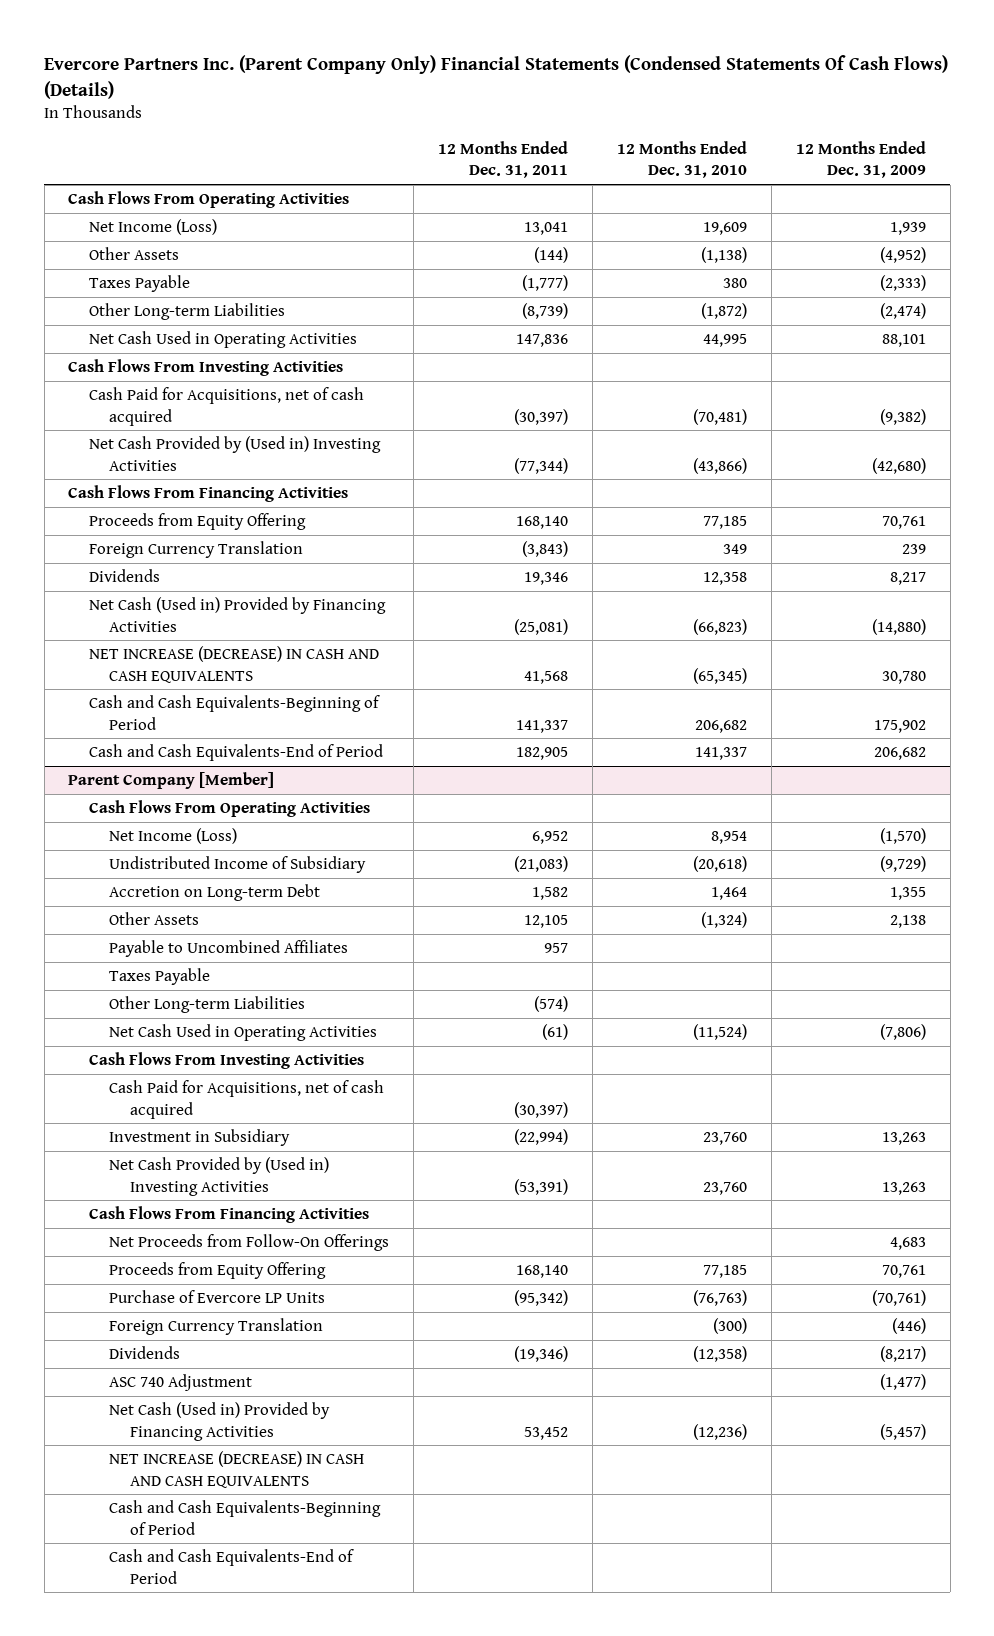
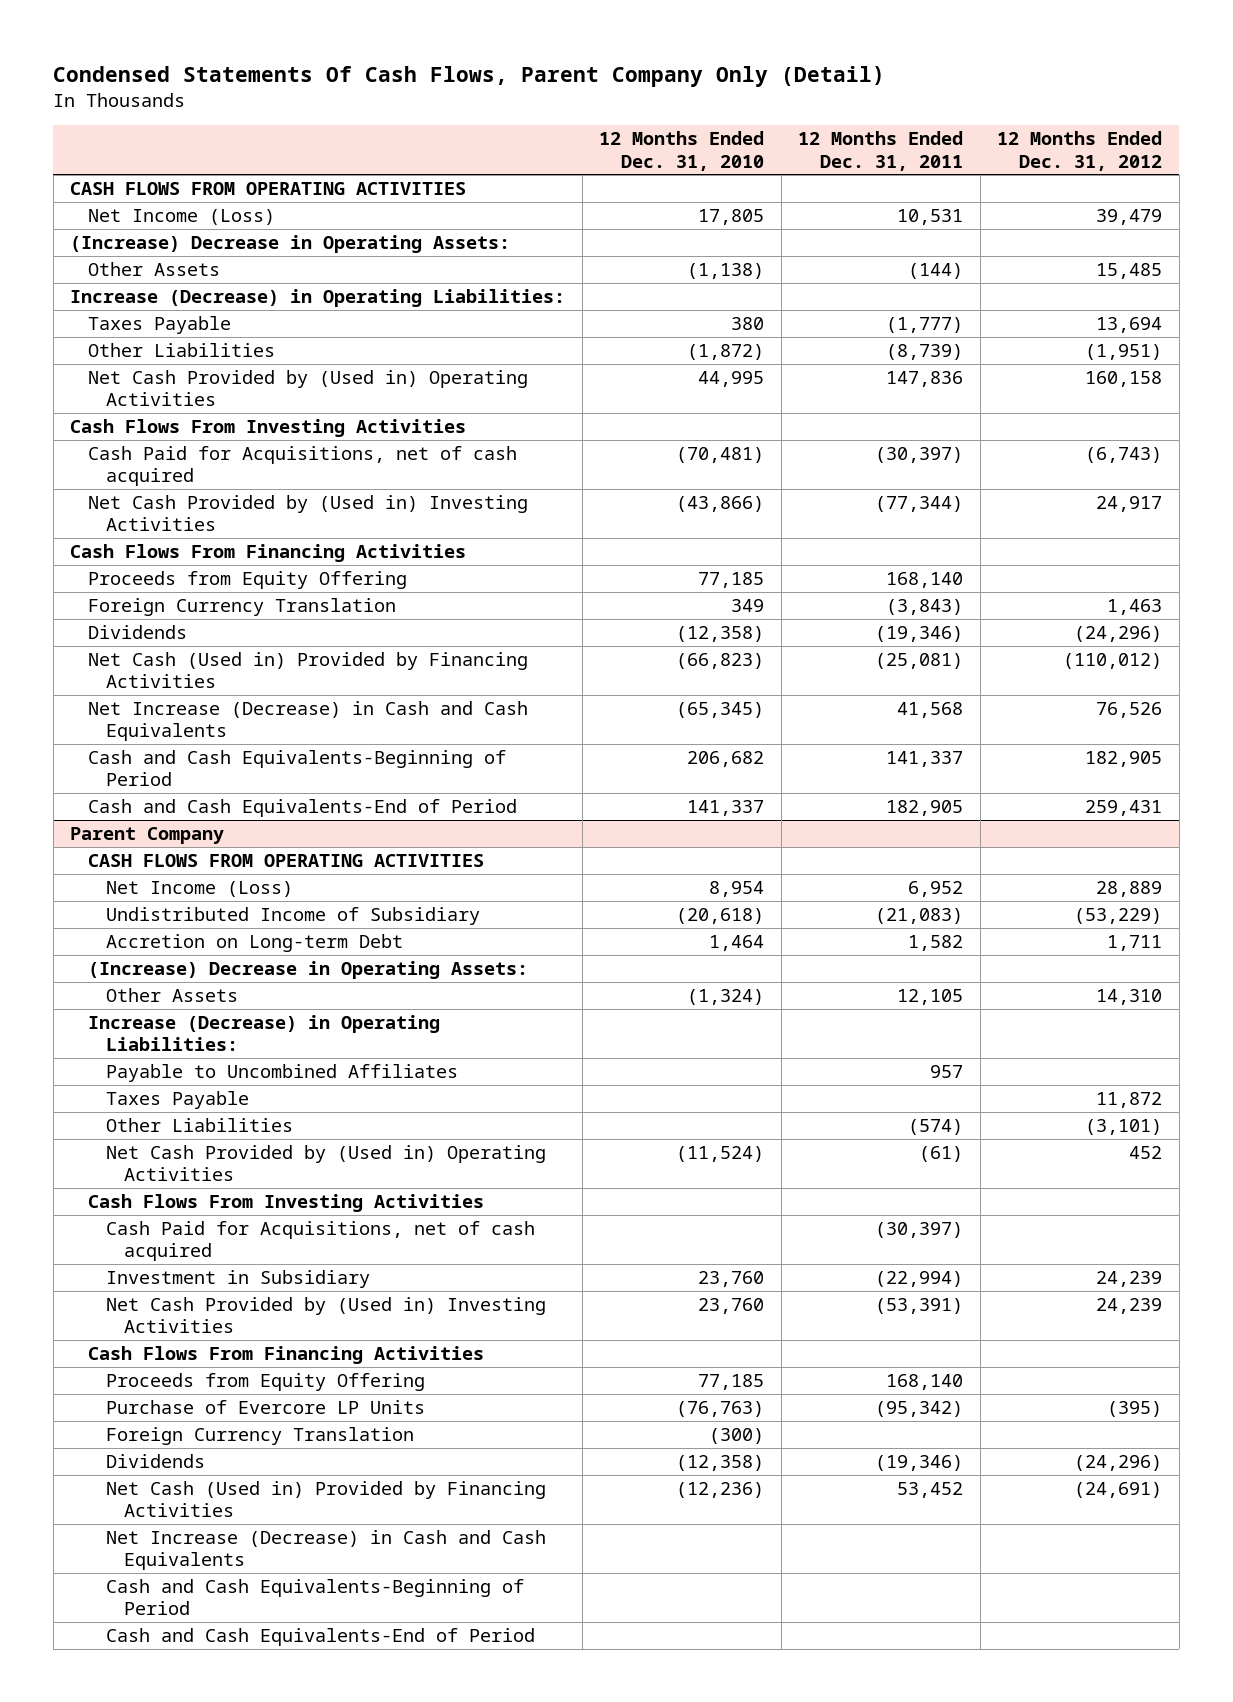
- Evercore Partners Inc. (Parent Company Only) Financial Statements (Condensed Statements Of Cash Flows) (Details)
+ Condensed Statements Of Cash Flows, Parent Company Only (Detail)
- | 12 Months Ended Dec. 31, 2011 | 12 Months Ended Dec. 31, 2010 | 12 Months Ended Dec. 31, 2009
+ | 12 Months Ended Dec. 31, 2010 | 12 Months Ended Dec. 31, 2011 | 12 Months Ended Dec. 31, 2012
- Cash Flows From Operating Activities
- Net Income (Loss) | 13,041 | 19,609 | 1,939
+ CASH FLOWS FROM OPERATING ACTIVITIES
+ Net Income (Loss) | 17,805 | 10,531 | 39,479
+ (Increase) Decrease in Operating Assets:
+ Increase (Decrease) in Operating Liabilities:
- Other Long-term Liabilities | (8,739) | (1,872) | (2,474)
- Net Cash Used in Operating Activities | 147,836 | 44,995 | 88,101
+ Other Liabilities | (1,872) | (8,739) | (1,951)
+ Net Cash Provided by (Used in) Operating Activities | 44,995 | 147,836 | 160,158
- Dividends | 19,346 | 12,358 | 8,217
+ Dividends | (12,358) | (19,346) | (24,296)
- NET INCREASE (DECREASE) IN CASH AND CASH EQUIVALENTS | 41,568 | (65,345) | 30,780
+ Net Increase (Decrease) in Cash and Cash Equivalents | (65,345) | 41,568 | 76,526
- Parent Company [Member]
- Cash Flows From Operating Activities
+ Parent Company
+ CASH FLOWS FROM OPERATING ACTIVITIES
+ (Increase) Decrease in Operating Assets:
+ Increase (Decrease) in Operating Liabilities:
- Other Long-term Liabilities | (574) | |
- Net Cash Used in Operating Activities | (61) | (11,524) | (7,806)
+ Other Liabilities | | (574) | (3,101)
+ Net Cash Provided by (Used in) Operating Activities | (11,524) | (61) | 452
- Net Proceeds from Follow-On Offerings | | | 4,683
- ASC 740 Adjustment | | | (1,477)
- NET INCREASE (DECREASE) IN CASH AND CASH EQUIVALENTS
+ Net Increase (Decrease) in Cash and Cash Equivalents

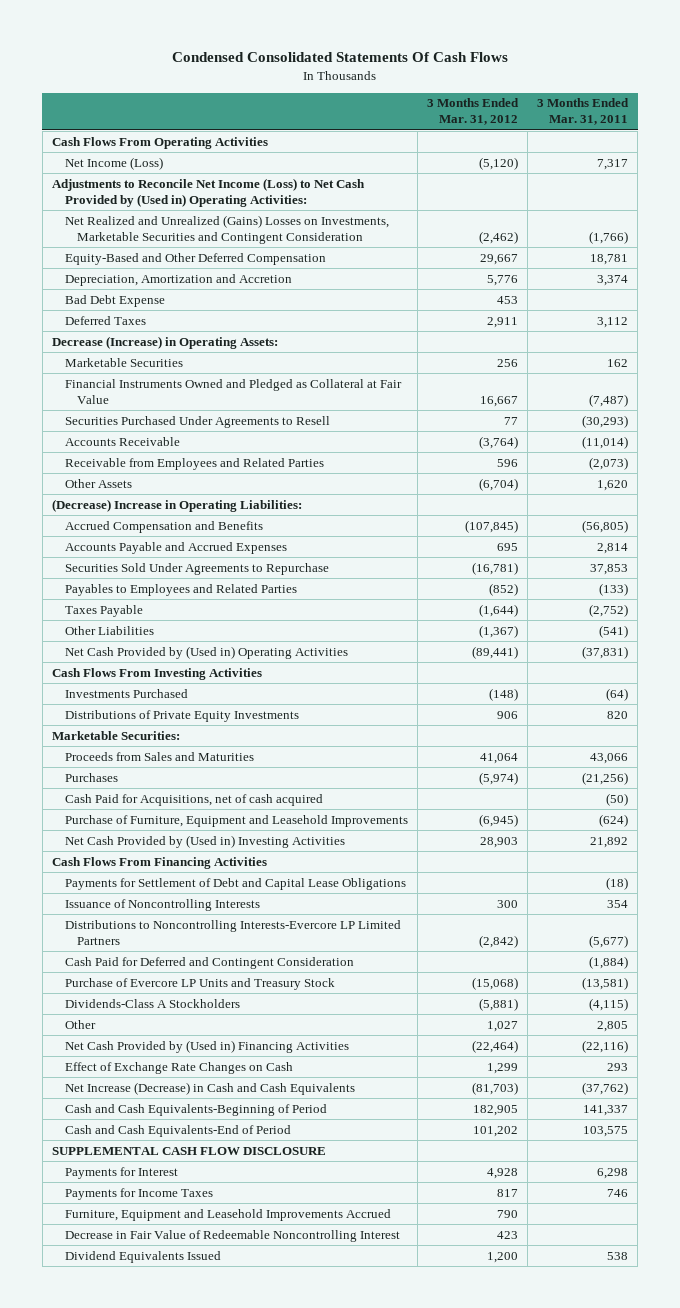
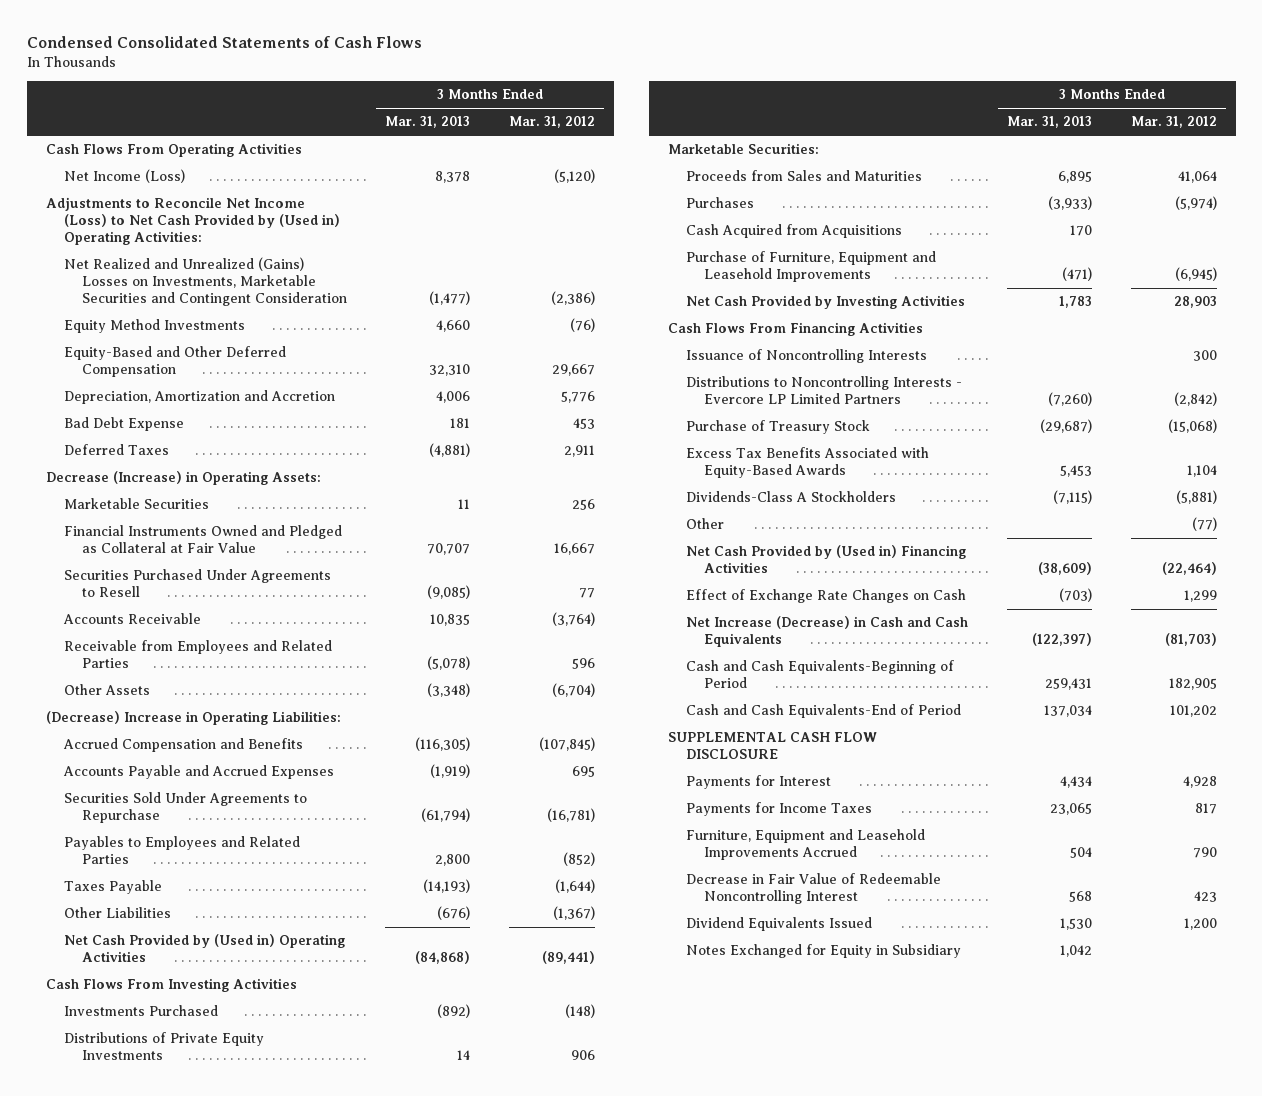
- Condensed Consolidated Statements Of Cash Flows
+ Condensed Consolidated Statements of Cash Flows
- | 3 Months Ended Mar. 31, 2012 | 3 Months Ended Mar. 31, 2011
+ | 3 Months Ended Mar. 31, 2013 | 3 Months Ended Mar. 31, 2012
- Net Realized and Unrealized (Gains) Losses on Investments, Marketable Securities and Contingent Consideration | (2,462) | (1,766)
+ Net Realized and Unrealized (Gains) Losses on Investments, Marketable Securities and Contingent Consideration | (1,477) | (2,386)
+ Equity Method Investments | 4,660 | (76)
- Cash Paid for Acquisitions, net of cash acquired | | (50)
+ Cash Acquired from Acquisitions | 170 |
- Net Cash Provided by (Used in) Investing Activities | 28,903 | 21,892
+ Net Cash Provided by Investing Activities | 1,783 | 28,903
- Payments for Settlement of Debt and Capital Lease Obligations | | (18)
- Distributions to Noncontrolling Interests-Evercore LP Limited Partners | (2,842) | (5,677)
- Cash Paid for Deferred and Contingent Consideration | | (1,884)
- Purchase of Evercore LP Units and Treasury Stock | (15,068) | (13,581)
+ Distributions to Noncontrolling Interests - Evercore LP Limited Partners | (7,260) | (2,842)
+ Purchase of Treasury Stock | (29,687) | (15,068)
+ Excess Tax Benefits Associated with Equity-Based Awards | 5,453 | 1,104
- Other | 1,027 | 2,805
+ Other | | (77)
+ Notes Exchanged for Equity in Subsidiary | 1,042 |

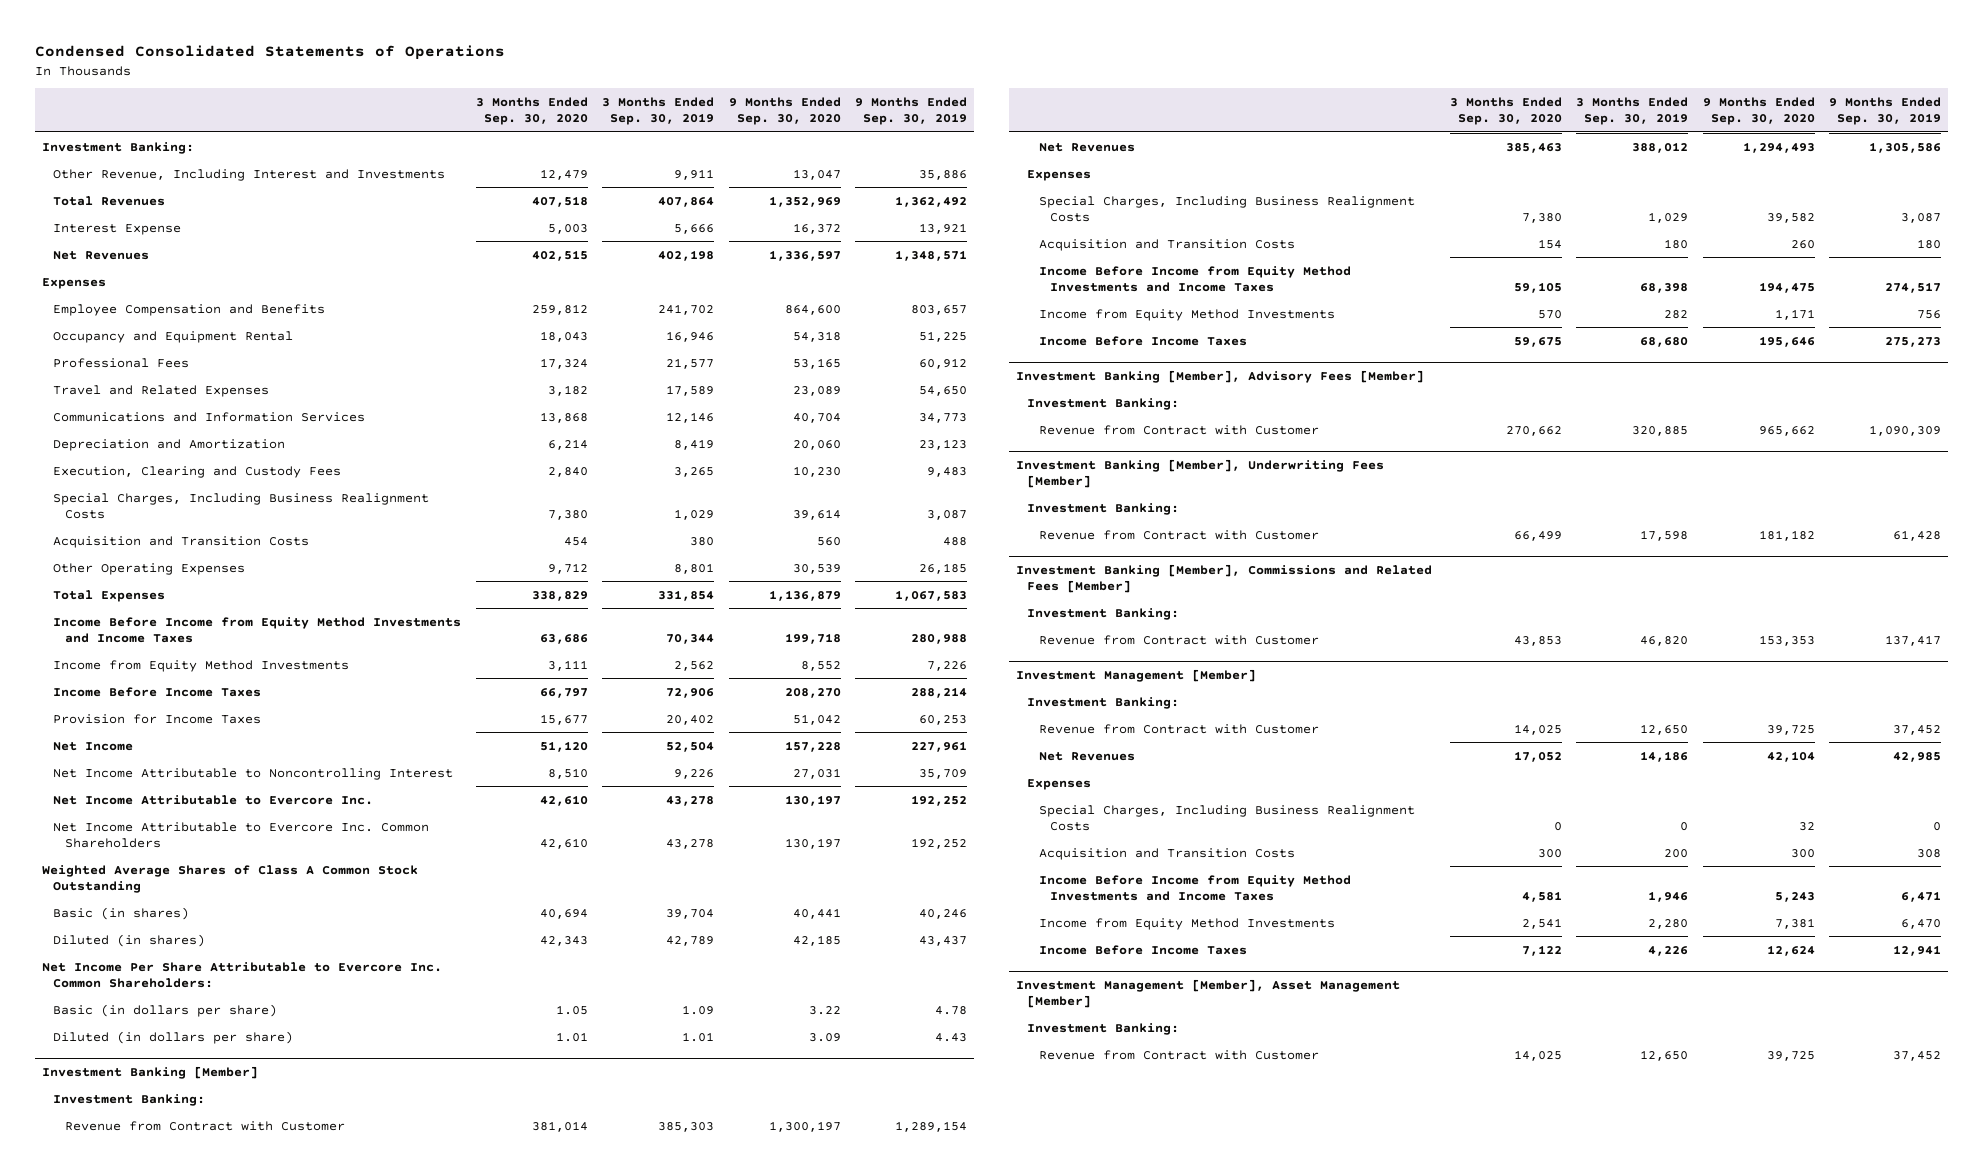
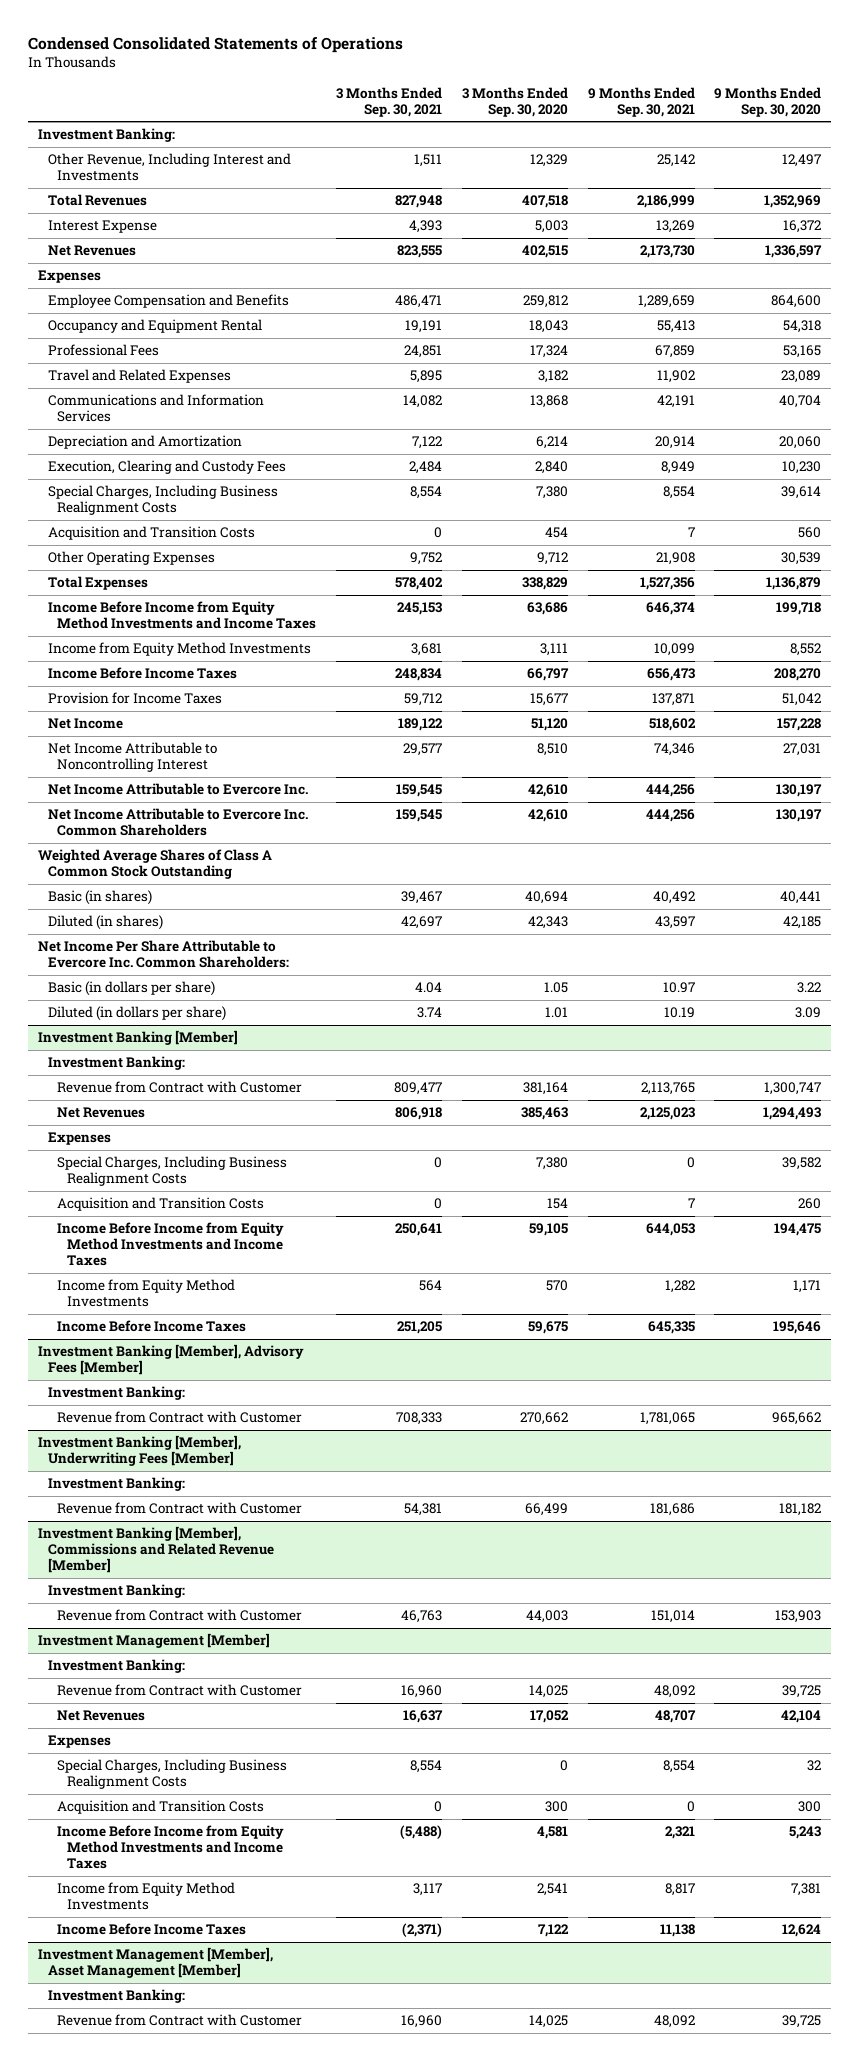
- | 3 Months Ended Sep. 30, 2020 | 3 Months Ended Sep. 30, 2019 | 9 Months Ended Sep. 30, 2020 | 9 Months Ended Sep. 30, 2019
+ | 3 Months Ended Sep. 30, 2021 | 3 Months Ended Sep. 30, 2020 | 9 Months Ended Sep. 30, 2021 | 9 Months Ended Sep. 30, 2020
- Other Revenue, Including Interest and Investments | 12,479 | 9,911 | 13,047 | 35,886
+ Other Revenue, Including Interest and Investments | 1,511 | 12,329 | 25,142 | 12,497
@ Investment Banking [Member]
- Revenue from Contract with Customer | 381,014 | 385,303 | 1,300,197 | 1,289,154
+ Revenue from Contract with Customer | 809,477 | 381,164 | 2,113,765 | 1,300,747
- Investment Banking [Member], Commissions and Related Fees [Member]
+ Investment Banking [Member], Commissions and Related Revenue [Member]
- Revenue from Contract with Customer | 43,853 | 46,820 | 153,353 | 137,417
+ Revenue from Contract with Customer | 46,763 | 44,003 | 151,014 | 153,903

